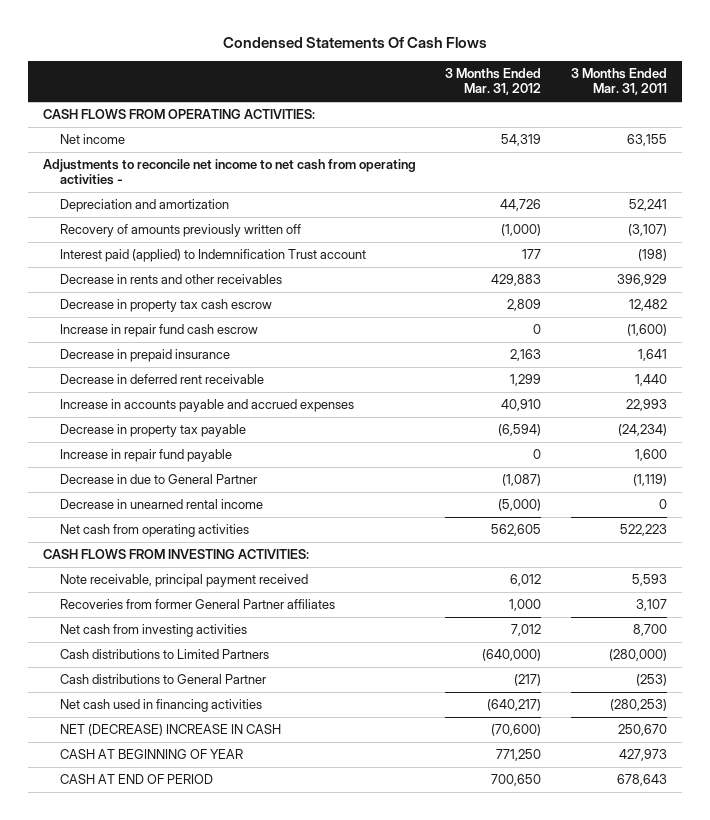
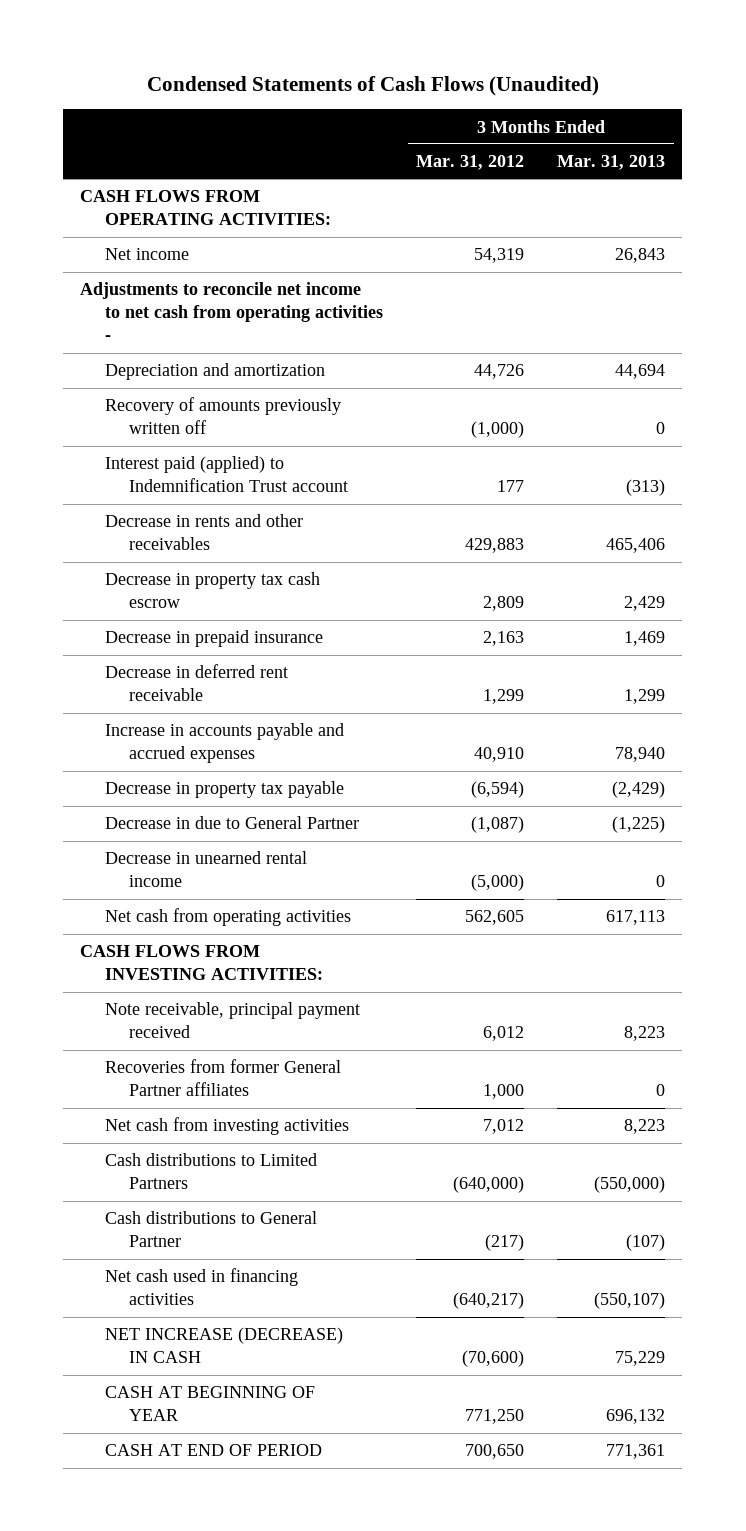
- Condensed Statements Of Cash Flows
+ Condensed Statements of Cash Flows (Unaudited)
- | 3 Months Ended Mar. 31, 2012 | 3 Months Ended Mar. 31, 2011
+ | 3 Months Ended Mar. 31, 2012 | 3 Months Ended Mar. 31, 2013
- Increase in repair fund cash escrow | 0 | (1,600)
- Increase in repair fund payable | 0 | 1,600
- NET (DECREASE) INCREASE IN CASH | (70,600) | 250,670
+ NET INCREASE (DECREASE) IN CASH | (70,600) | 75,229

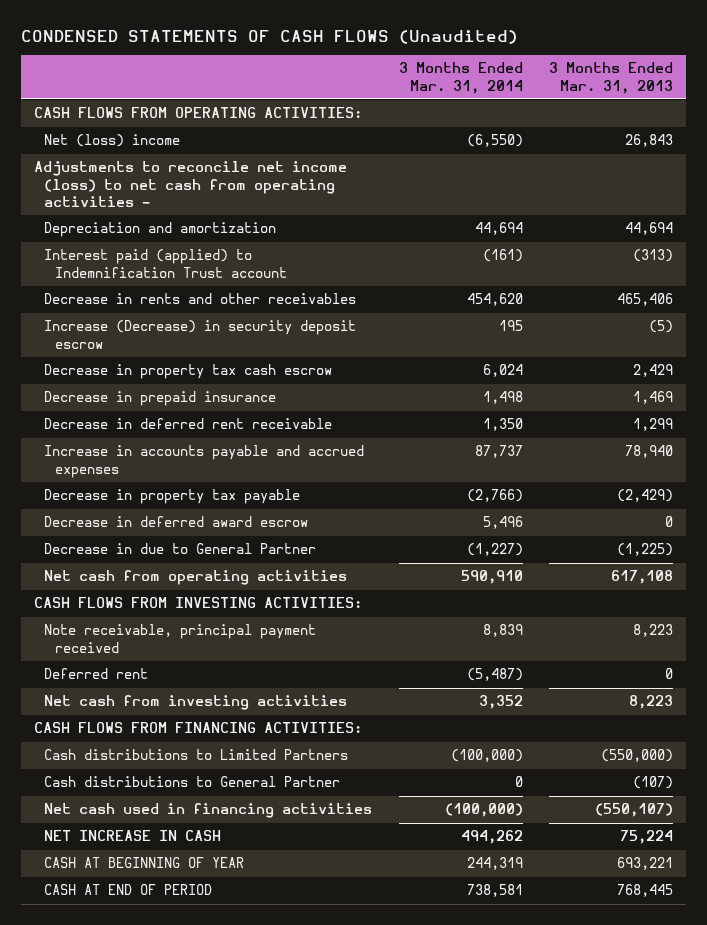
- Condensed Statements of Cash Flows (Unaudited)
+ CONDENSED STATEMENTS OF CASH FLOWS (Unaudited)
- | 3 Months Ended Mar. 31, 2012 | 3 Months Ended Mar. 31, 2013
+ | 3 Months Ended Mar. 31, 2014 | 3 Months Ended Mar. 31, 2013
- Net income | 54,319 | 26,843
- Adjustments to reconcile net income to net cash from operating activities -
+ Net (loss) income | (6,550) | 26,843
+ Adjustments to reconcile net income (loss) to net cash from operating activities -
- Recovery of amounts previously written off | (1,000) | 0
+ Increase (Decrease) in security deposit escrow | 195 | (5)
+ Decrease in deferred award escrow | 5,496 | 0
- Decrease in unearned rental income | (5,000) | 0
- Net cash from operating activities | 562,605 | 617,113
+ Net cash from operating activities | 590,910 | 617,108
- Recoveries from former General Partner affiliates | 1,000 | 0
+ Deferred rent | (5,487) | 0
+ CASH FLOWS FROM FINANCING ACTIVITIES:
- NET INCREASE (DECREASE) IN CASH | (70,600) | 75,229
- CASH AT BEGINNING OF YEAR | 771,250 | 696,132
- CASH AT END OF PERIOD | 700,650 | 771,361
+ NET INCREASE IN CASH | 494,262 | 75,224
+ CASH AT BEGINNING OF YEAR | 244,319 | 693,221
+ CASH AT END OF PERIOD | 738,581 | 768,445

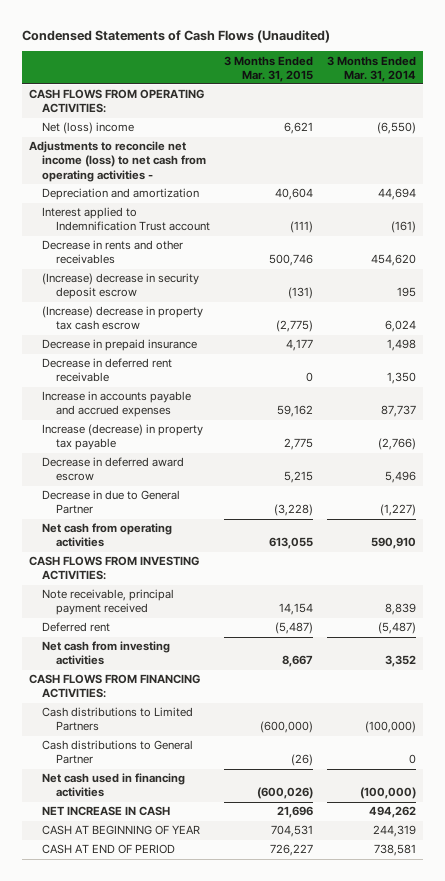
- CONDENSED STATEMENTS OF CASH FLOWS (Unaudited)
+ Condensed Statements of Cash Flows (Unaudited)
- | 3 Months Ended Mar. 31, 2014 | 3 Months Ended Mar. 31, 2013
+ | 3 Months Ended Mar. 31, 2015 | 3 Months Ended Mar. 31, 2014
- Interest paid (applied) to Indemnification Trust account | (161) | (313)
+ Interest applied to Indemnification Trust account | (111) | (161)
- Increase (Decrease) in security deposit escrow | 195 | (5)
- Decrease in property tax cash escrow | 6,024 | 2,429
+ (Increase) decrease in security deposit escrow | (131) | 195
+ (Increase) decrease in property tax cash escrow | (2,775) | 6,024
- Decrease in property tax payable | (2,766) | (2,429)
+ Increase (decrease) in property tax payable | 2,775 | (2,766)

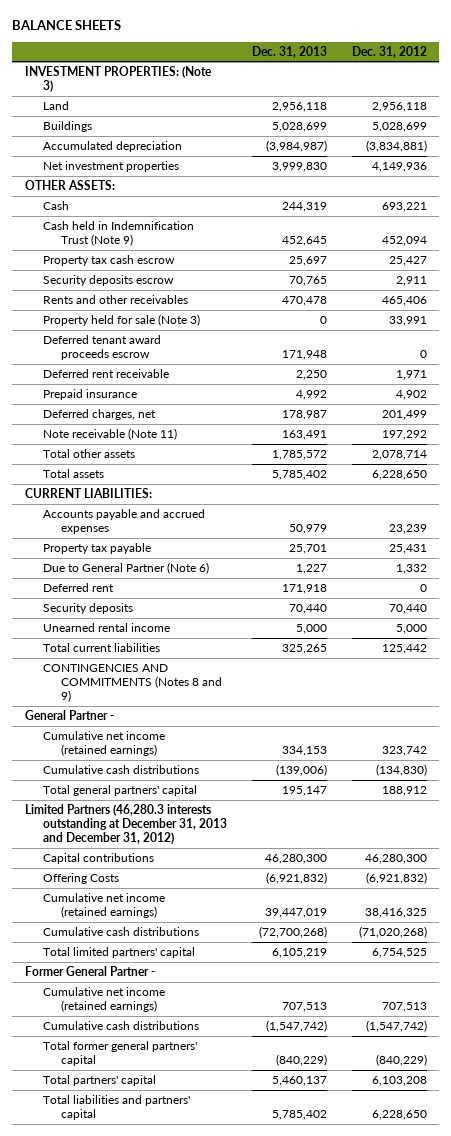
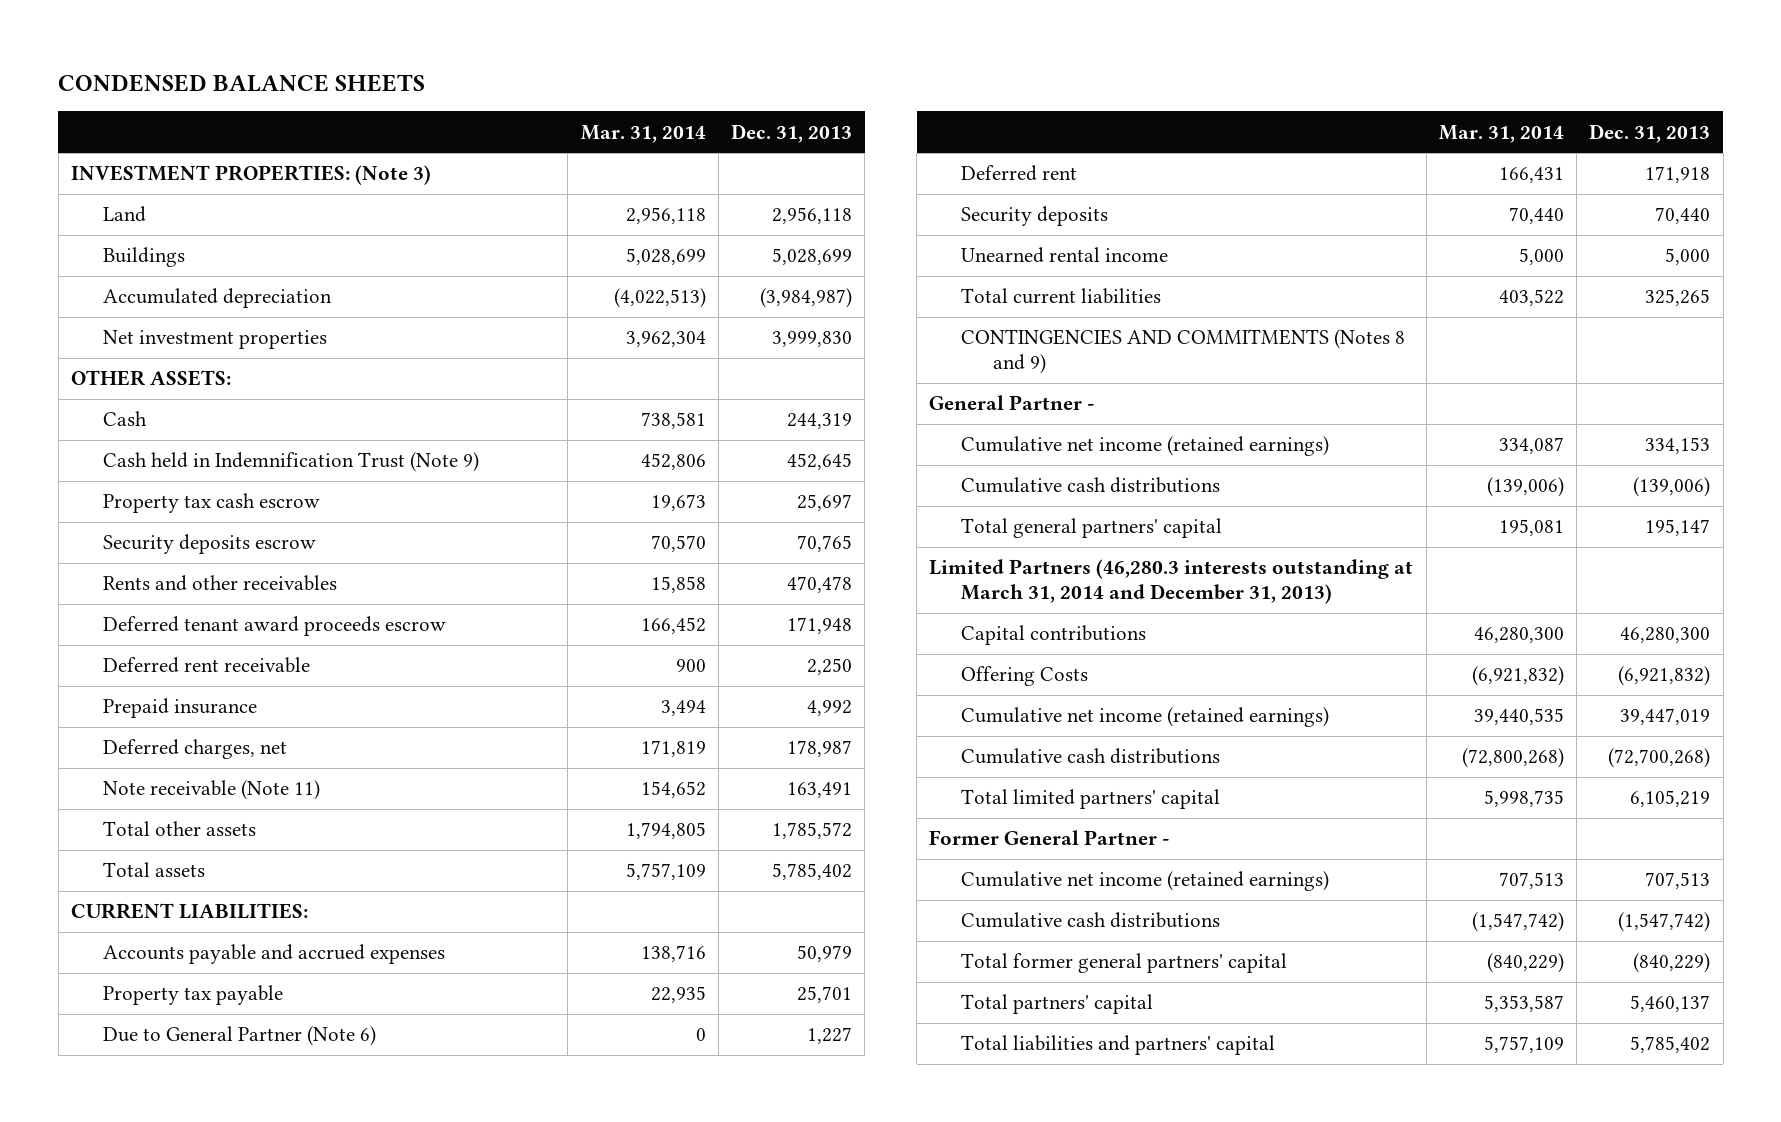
- BALANCE SHEETS
+ CONDENSED BALANCE SHEETS
- | Dec. 31, 2013 | Dec. 31, 2012
+ | Mar. 31, 2014 | Dec. 31, 2013
- Property held for sale (Note 3) | 0 | 33,991
- Limited Partners (46,280.3 interests outstanding at December 31, 2013 and December 31, 2012)
+ Limited Partners (46,280.3 interests outstanding at March 31, 2014 and December 31, 2013)

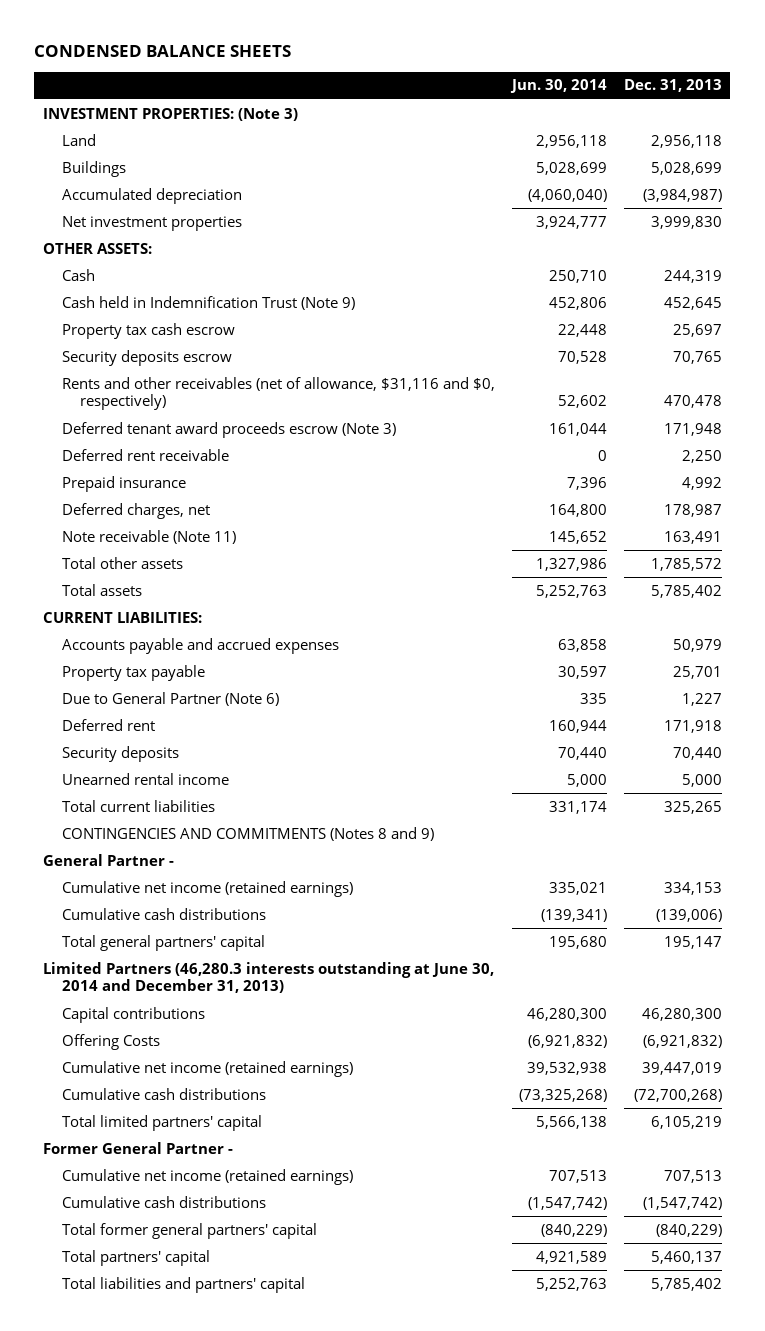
- | Mar. 31, 2014 | Dec. 31, 2013
+ | Jun. 30, 2014 | Dec. 31, 2013
- Rents and other receivables | 15,858 | 470,478
- Deferred tenant award proceeds escrow | 166,452 | 171,948
+ Rents and other receivables (net of allowance, $31,116 and $0, respectively) | 52,602 | 470,478
+ Deferred tenant award proceeds escrow (Note 3) | 161,044 | 171,948
- Limited Partners (46,280.3 interests outstanding at March 31, 2014 and December 31, 2013)
+ Limited Partners (46,280.3 interests outstanding at June 30, 2014 and December 31, 2013)

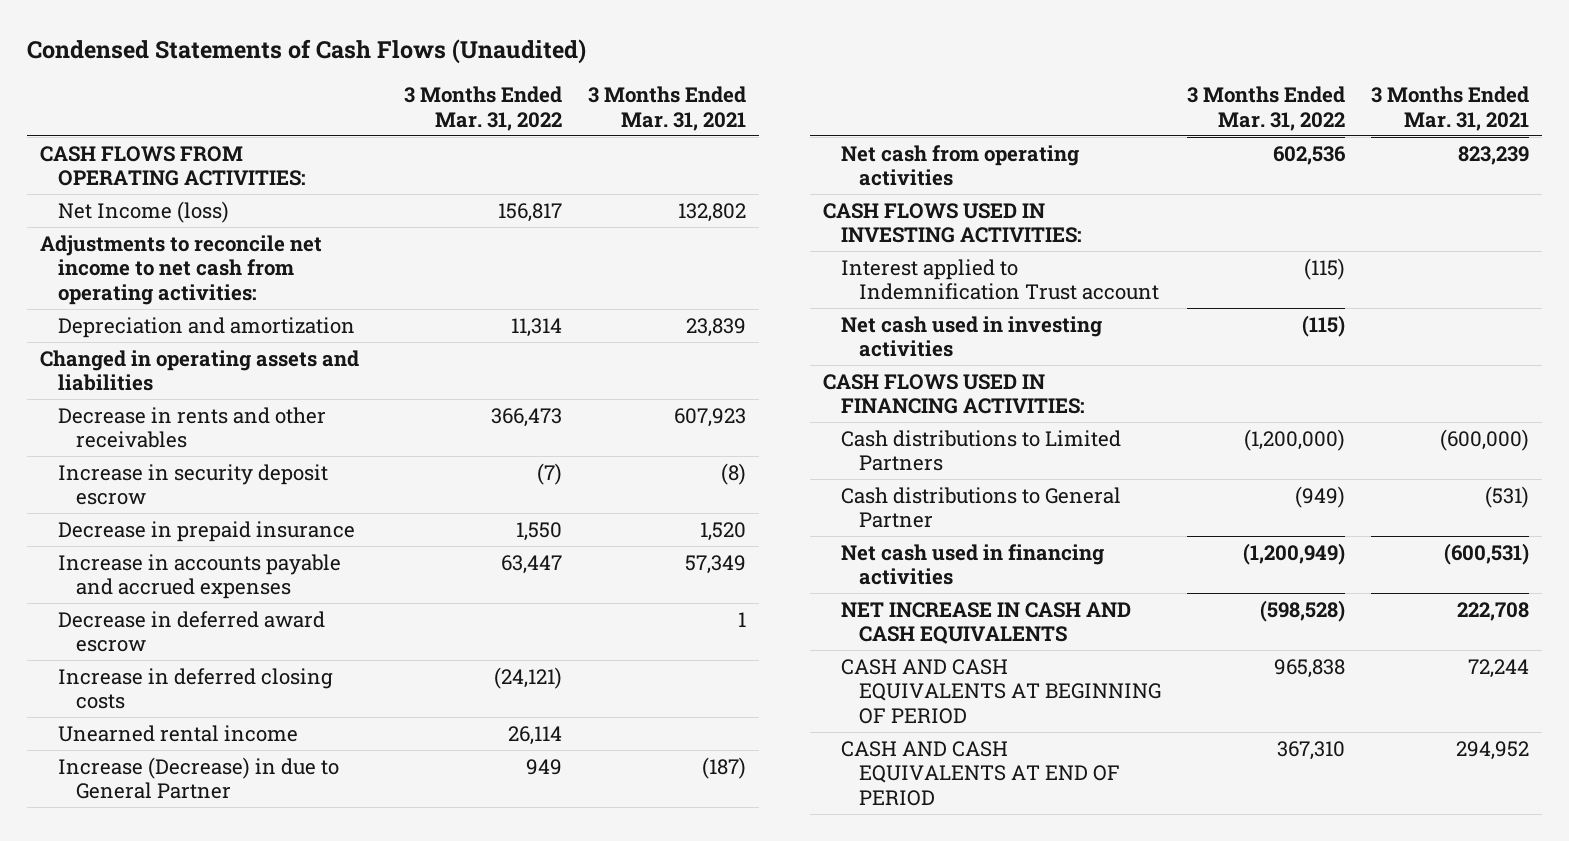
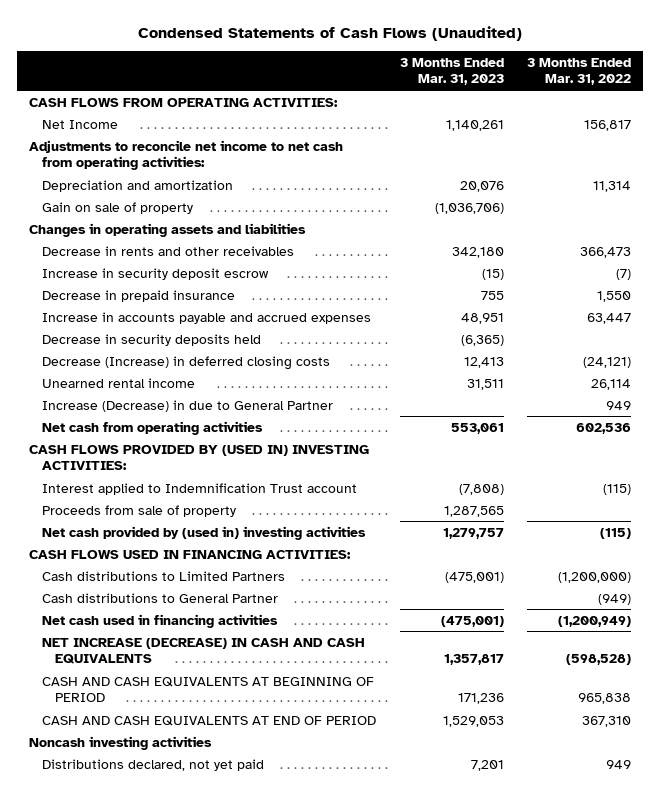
- | 3 Months Ended Mar. 31, 2022 | 3 Months Ended Mar. 31, 2021
+ | 3 Months Ended Mar. 31, 2023 | 3 Months Ended Mar. 31, 2022
- Net Income (loss) | 156,817 | 132,802
+ Net Income | 1,140,261 | 156,817
- Changed in operating assets and liabilities
+ Gain on sale of property | (1,036,706) |
+ Changes in operating assets and liabilities
- Decrease in deferred award escrow | | 1
- Increase in deferred closing costs | (24,121) |
+ Decrease in security deposits held | (6,365) |
+ Decrease (Increase) in deferred closing costs | 12,413 | (24,121)
- CASH FLOWS USED IN INVESTING ACTIVITIES:
+ CASH FLOWS PROVIDED BY (USED IN) INVESTING ACTIVITIES:
- Net cash used in investing activities | (115) |
+ Proceeds from sale of property | 1,287,565 |
+ Net cash provided by (used in) investing activities | 1,279,757 | (115)
- NET INCREASE IN CASH AND CASH EQUIVALENTS | (598,528) | 222,708
+ NET INCREASE (DECREASE) IN CASH AND CASH EQUIVALENTS | 1,357,817 | (598,528)
+ Noncash investing activities
+ Distributions declared, not yet paid | 7,201 | 949

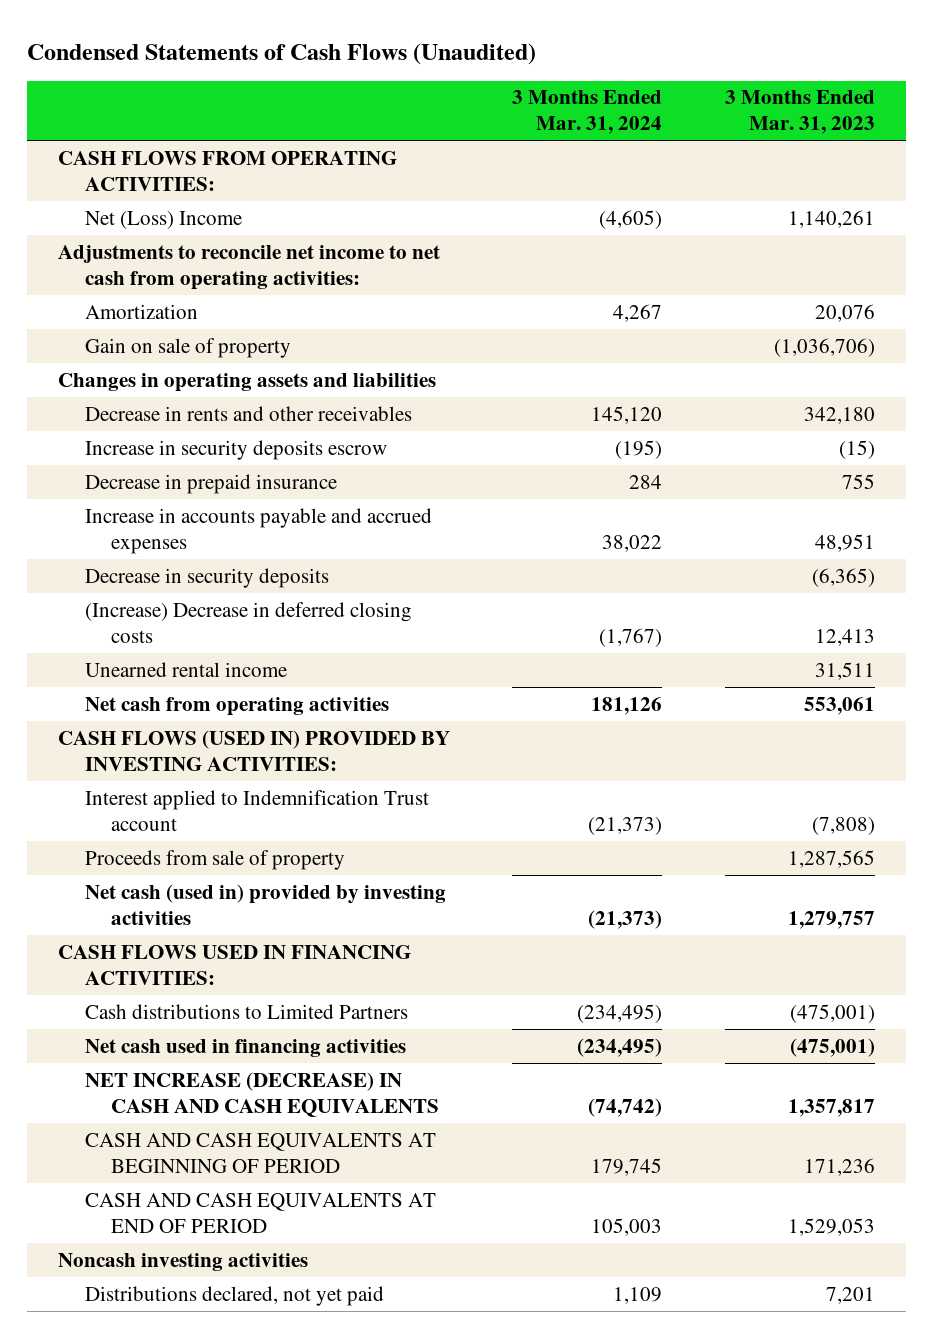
- | 3 Months Ended Mar. 31, 2023 | 3 Months Ended Mar. 31, 2022
+ | 3 Months Ended Mar. 31, 2024 | 3 Months Ended Mar. 31, 2023
- Net Income | 1,140,261 | 156,817
+ Net (Loss) Income | (4,605) | 1,140,261
- Depreciation and amortization | 20,076 | 11,314
+ Amortization | 4,267 | 20,076
- Increase in security deposit escrow | (15) | (7)
+ Increase in security deposits escrow | (195) | (15)
- Decrease in security deposits held | (6,365) |
- Decrease (Increase) in deferred closing costs | 12,413 | (24,121)
+ Decrease in security deposits | | (6,365)
+ (Increase) Decrease in deferred closing costs | (1,767) | 12,413
- Increase (Decrease) in due to General Partner | | 949
- CASH FLOWS PROVIDED BY (USED IN) INVESTING ACTIVITIES:
+ CASH FLOWS (USED IN) PROVIDED BY INVESTING ACTIVITIES:
- Net cash provided by (used in) investing activities | 1,279,757 | (115)
+ Net cash (used in) provided by investing activities | (21,373) | 1,279,757
- Cash distributions to General Partner | | (949)

